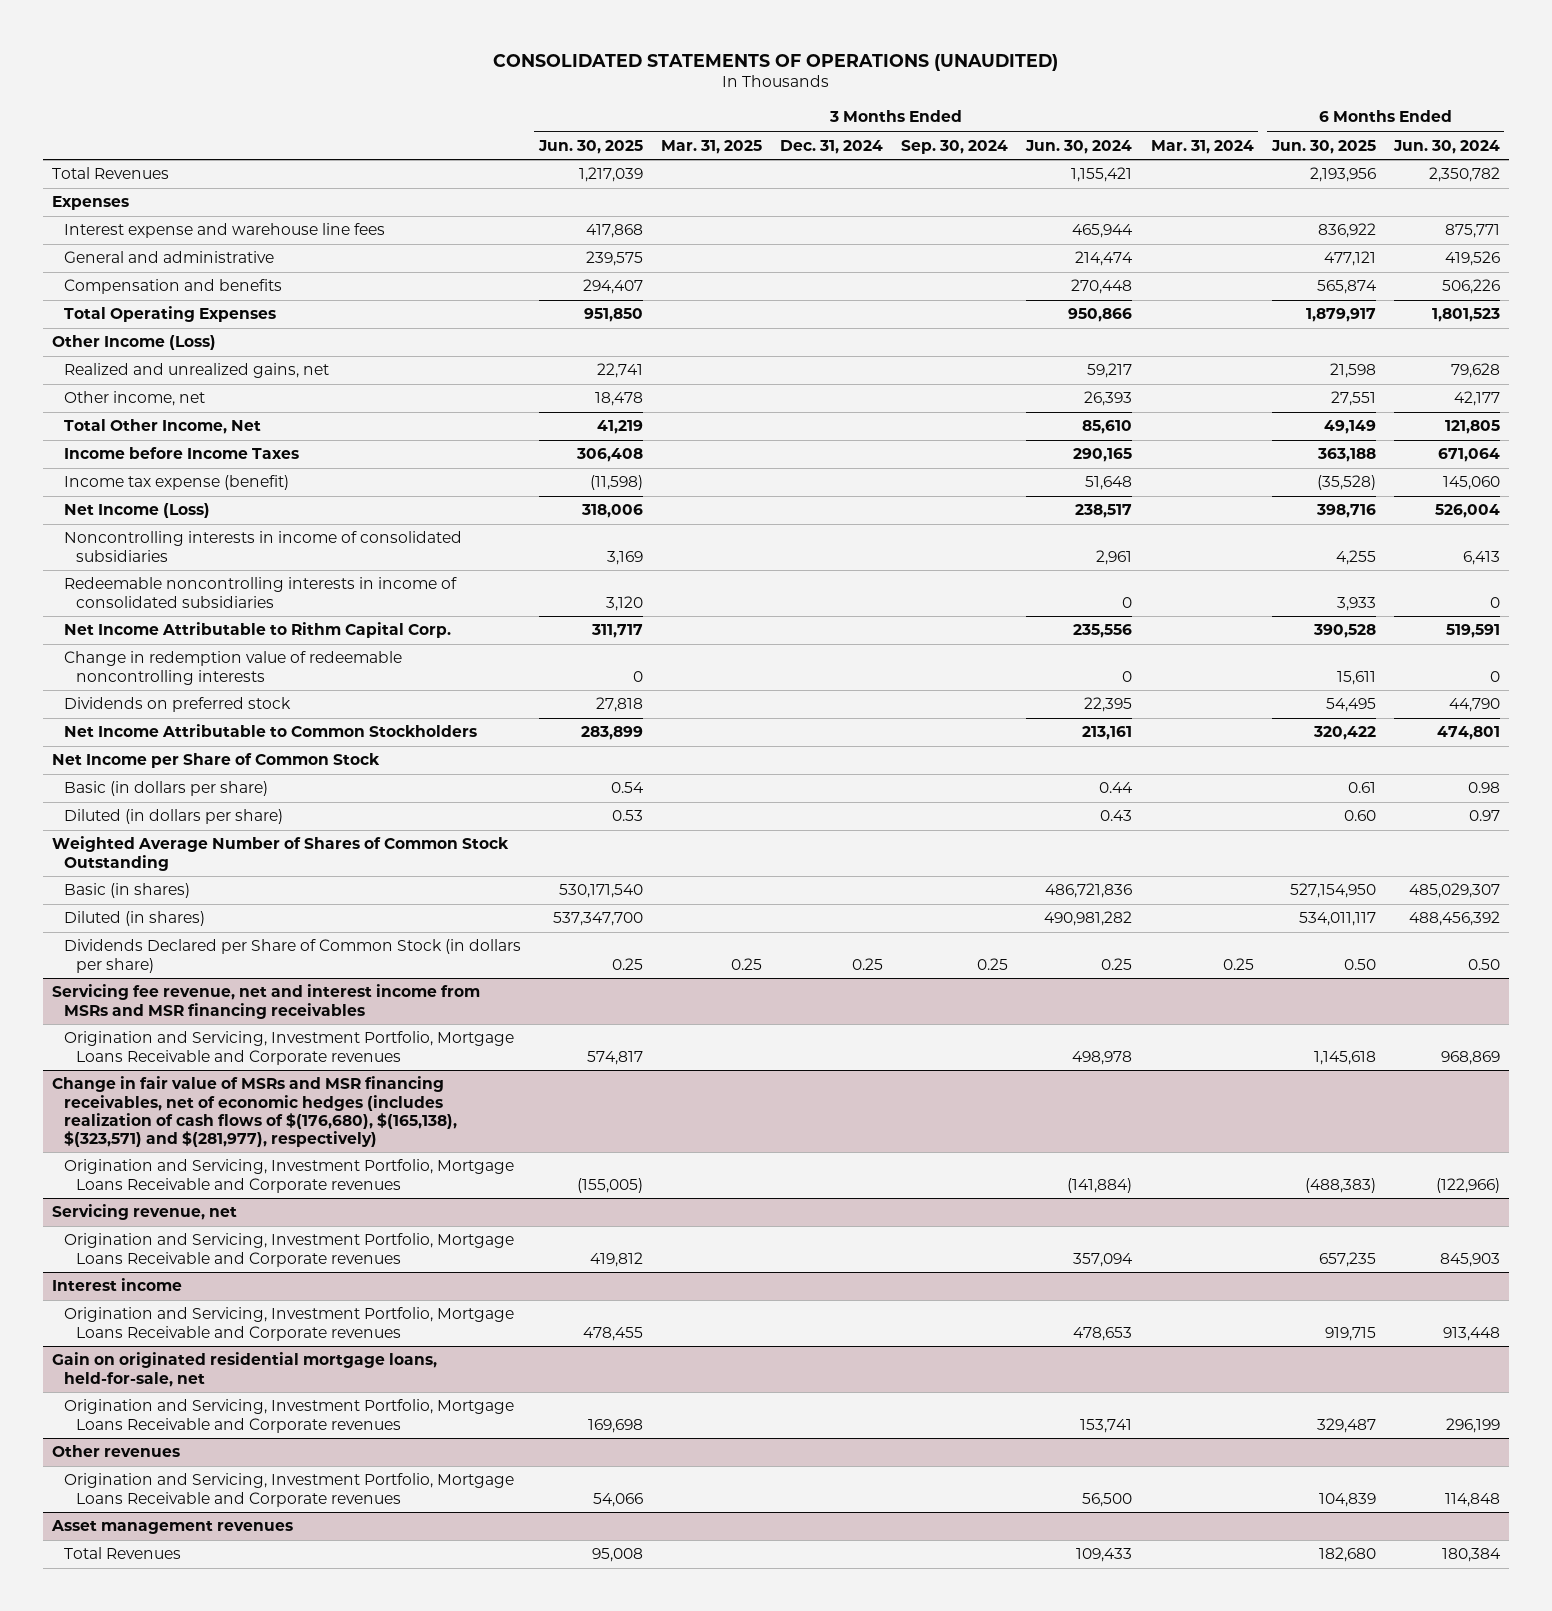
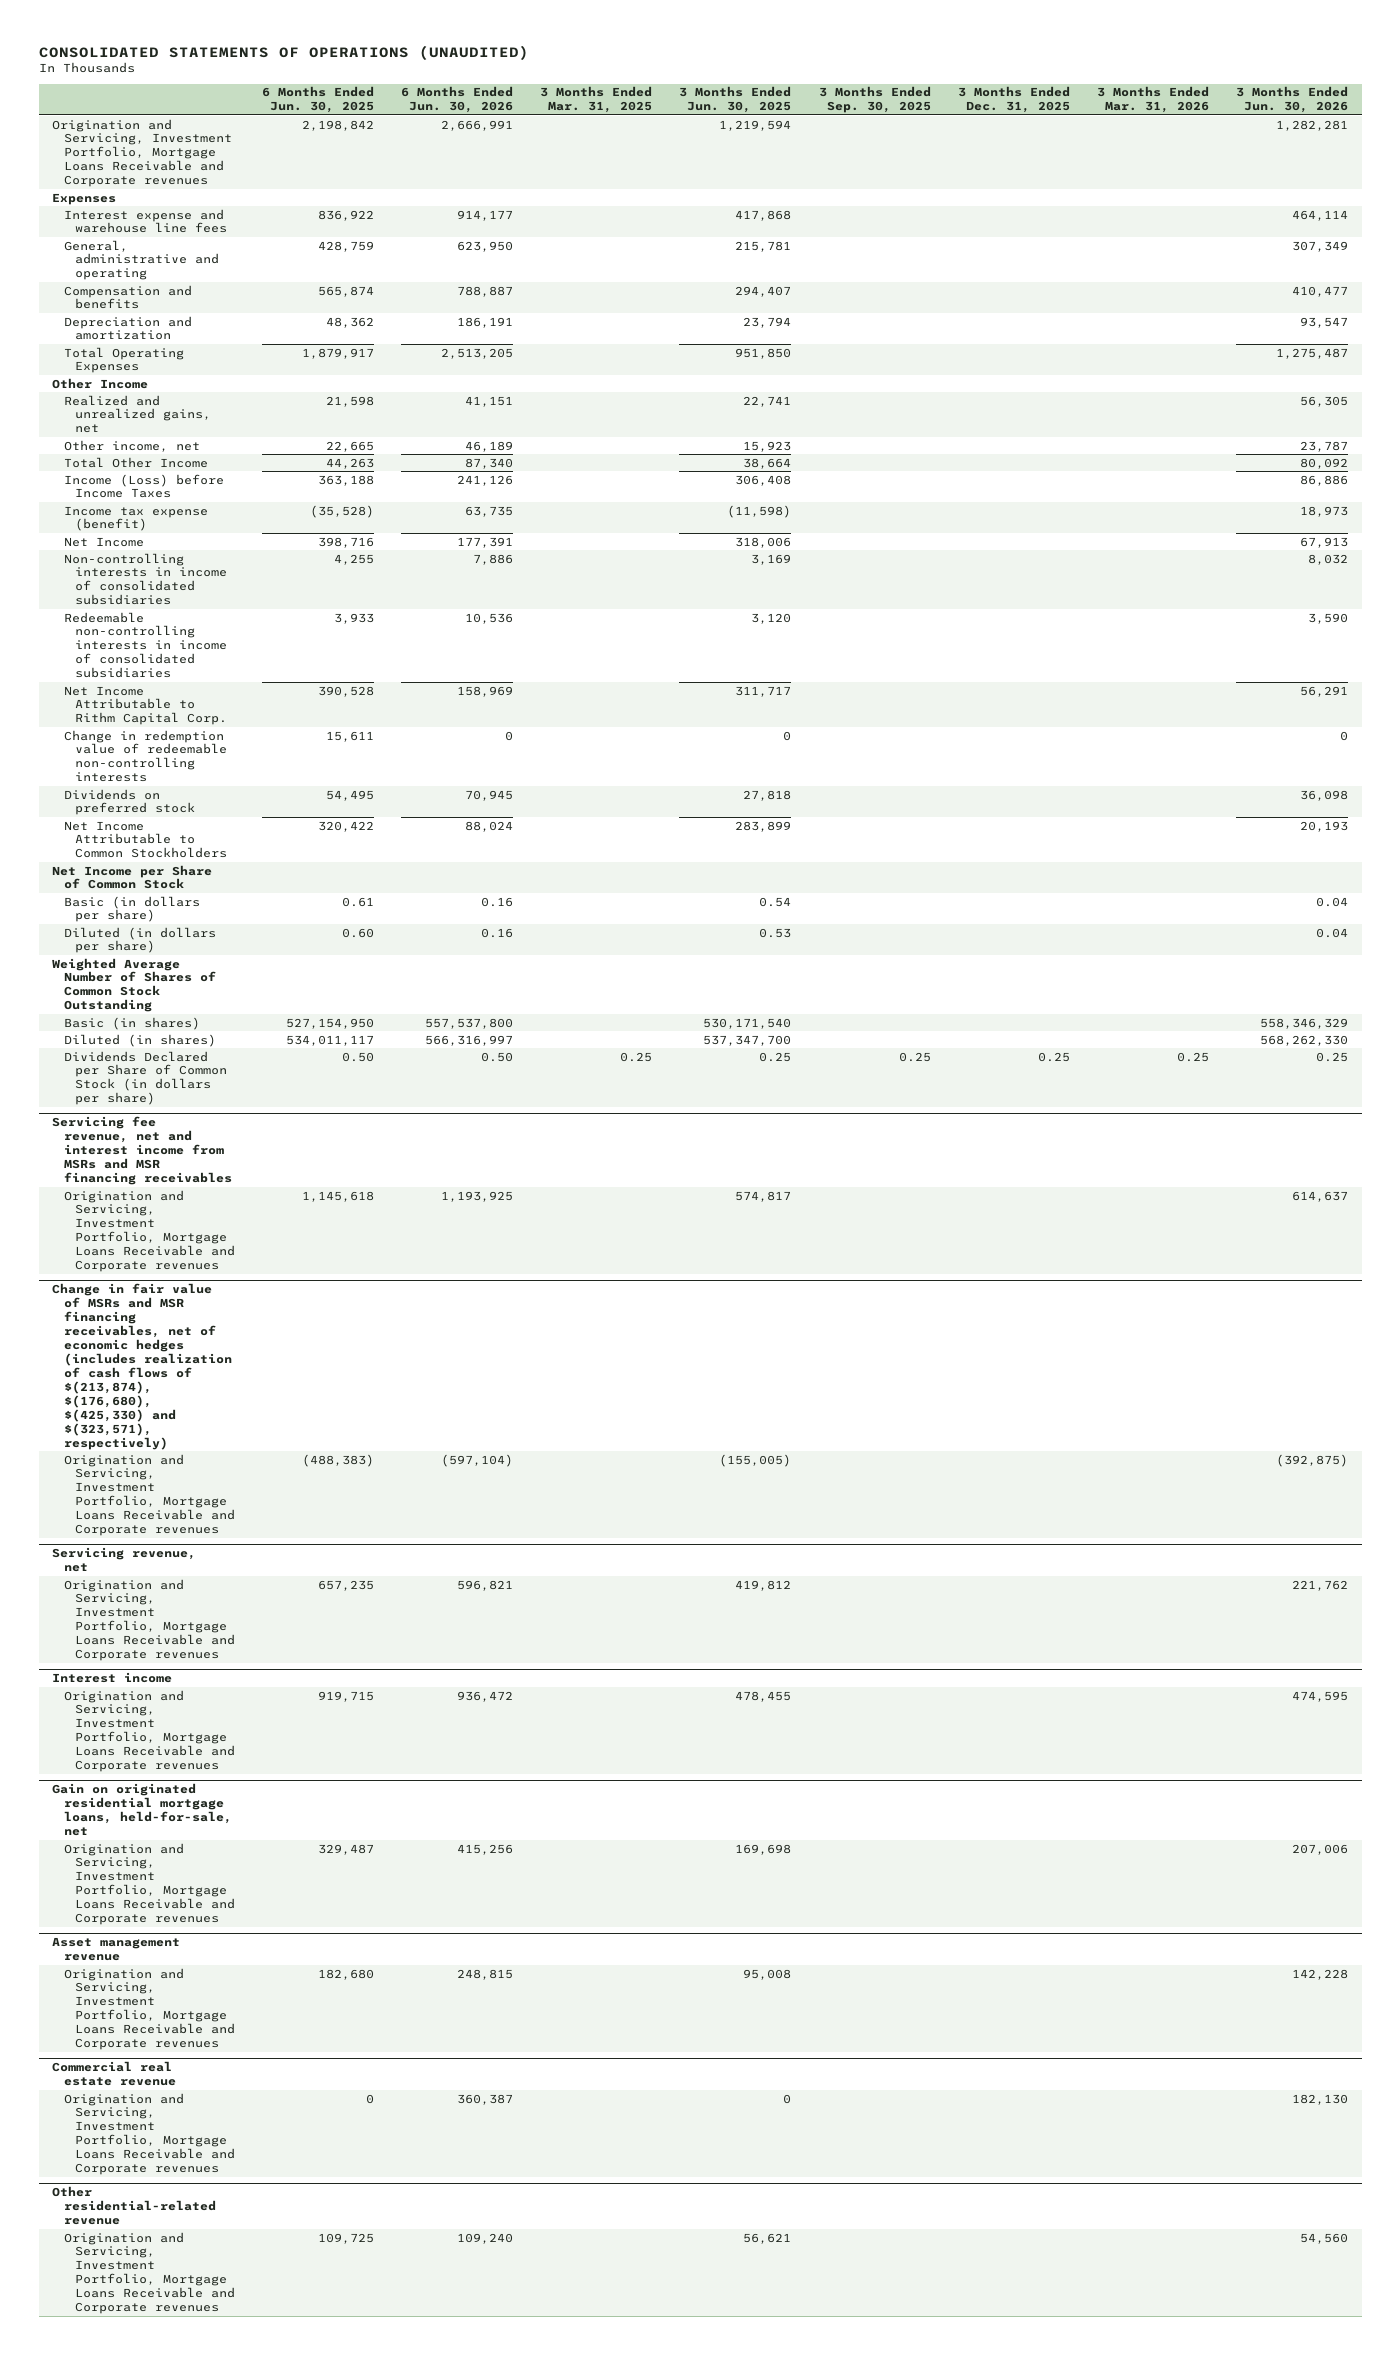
- | 3 Months Ended Jun. 30, 2025 | 3 Months Ended Mar. 31, 2025 | 3 Months Ended Dec. 31, 2024 | 3 Months Ended Sep. 30, 2024 | 3 Months Ended Jun. 30, 2024 | 3 Months Ended Mar. 31, 2024 | 6 Months Ended Jun. 30, 2025 | 6 Months Ended Jun. 30, 2024
+ | 6 Months Ended Jun. 30, 2025 | 6 Months Ended Jun. 30, 2026 | 3 Months Ended Mar. 31, 2025 | 3 Months Ended Jun. 30, 2025 | 3 Months Ended Sep. 30, 2025 | 3 Months Ended Dec. 31, 2025 | 3 Months Ended Mar. 31, 2026 | 3 Months Ended Jun. 30, 2026
- Total Revenues | 1,217,039 | | | | 1,155,421 | | 2,193,956 | 2,350,782
+ Origination and Servicing, Investment Portfolio, Mortgage Loans Receivable and Corporate revenues | 2,198,842 | 2,666,991 | | 1,219,594 | | | | 1,282,281
- General and administrative | 239,575 | | | | 214,474 | | 477,121 | 419,526
+ General, administrative and operating | 428,759 | 623,950 | | 215,781 | | | | 307,349
+ Depreciation and amortization | 48,362 | 186,191 | | 23,794 | | | | 93,547
- Other Income (Loss)
+ Other Income
- Other income, net | 18,478 | | | | 26,393 | | 27,551 | 42,177
- Total Other Income, Net | 41,219 | | | | 85,610 | | 49,149 | 121,805
- Income before Income Taxes | 306,408 | | | | 290,165 | | 363,188 | 671,064
+ Other income, net | 22,665 | 46,189 | | 15,923 | | | | 23,787
+ Total Other Income | 44,263 | 87,340 | | 38,664 | | | | 80,092
+ Income (Loss) before Income Taxes | 363,188 | 241,126 | | 306,408 | | | | 86,886
- Net Income (Loss) | 318,006 | | | | 238,517 | | 398,716 | 526,004
- Noncontrolling interests in income of consolidated subsidiaries | 3,169 | | | | 2,961 | | 4,255 | 6,413
- Redeemable noncontrolling interests in income of consolidated subsidiaries | 3,120 | | | | 0 | | 3,933 | 0
+ Net Income | 398,716 | 177,391 | | 318,006 | | | | 67,913
+ Non-controlling interests in income of consolidated subsidiaries | 4,255 | 7,886 | | 3,169 | | | | 8,032
+ Redeemable non-controlling interests in income of consolidated subsidiaries | 3,933 | 10,536 | | 3,120 | | | | 3,590
- Change in redemption value of redeemable noncontrolling interests | 0 | | | | 0 | | 15,611 | 0
+ Change in redemption value of redeemable non-controlling interests | 15,611 | 0 | | 0 | | | | 0
- Change in fair value of MSRs and MSR financing receivables, net of economic hedges (includes realization of cash flows of $(176,680), $(165,138), $(323,571) and $(281,977), respectively)
+ Change in fair value of MSRs and MSR financing receivables, net of economic hedges (includes realization of cash flows of $(213,874), $(176,680), $(425,330) and $(323,571), respectively)
- Other revenues
- Origination and Servicing, Investment Portfolio, Mortgage Loans Receivable and Corporate revenues | 54,066 | | | | 56,500 | | 104,839 | 114,848
- Asset management revenues
- Total Revenues | 95,008 | | | | 109,433 | | 182,680 | 180,384
+ Asset management revenue
+ Origination and Servicing, Investment Portfolio, Mortgage Loans Receivable and Corporate revenues | 182,680 | 248,815 | | 95,008 | | | | 142,228
+ Commercial real estate revenue
+ Origination and Servicing, Investment Portfolio, Mortgage Loans Receivable and Corporate revenues | 0 | 360,387 | | 0 | | | | 182,130
+ Other residential-related revenue
+ Origination and Servicing, Investment Portfolio, Mortgage Loans Receivable and Corporate revenues | 109,725 | 109,240 | | 56,621 | | | | 54,560

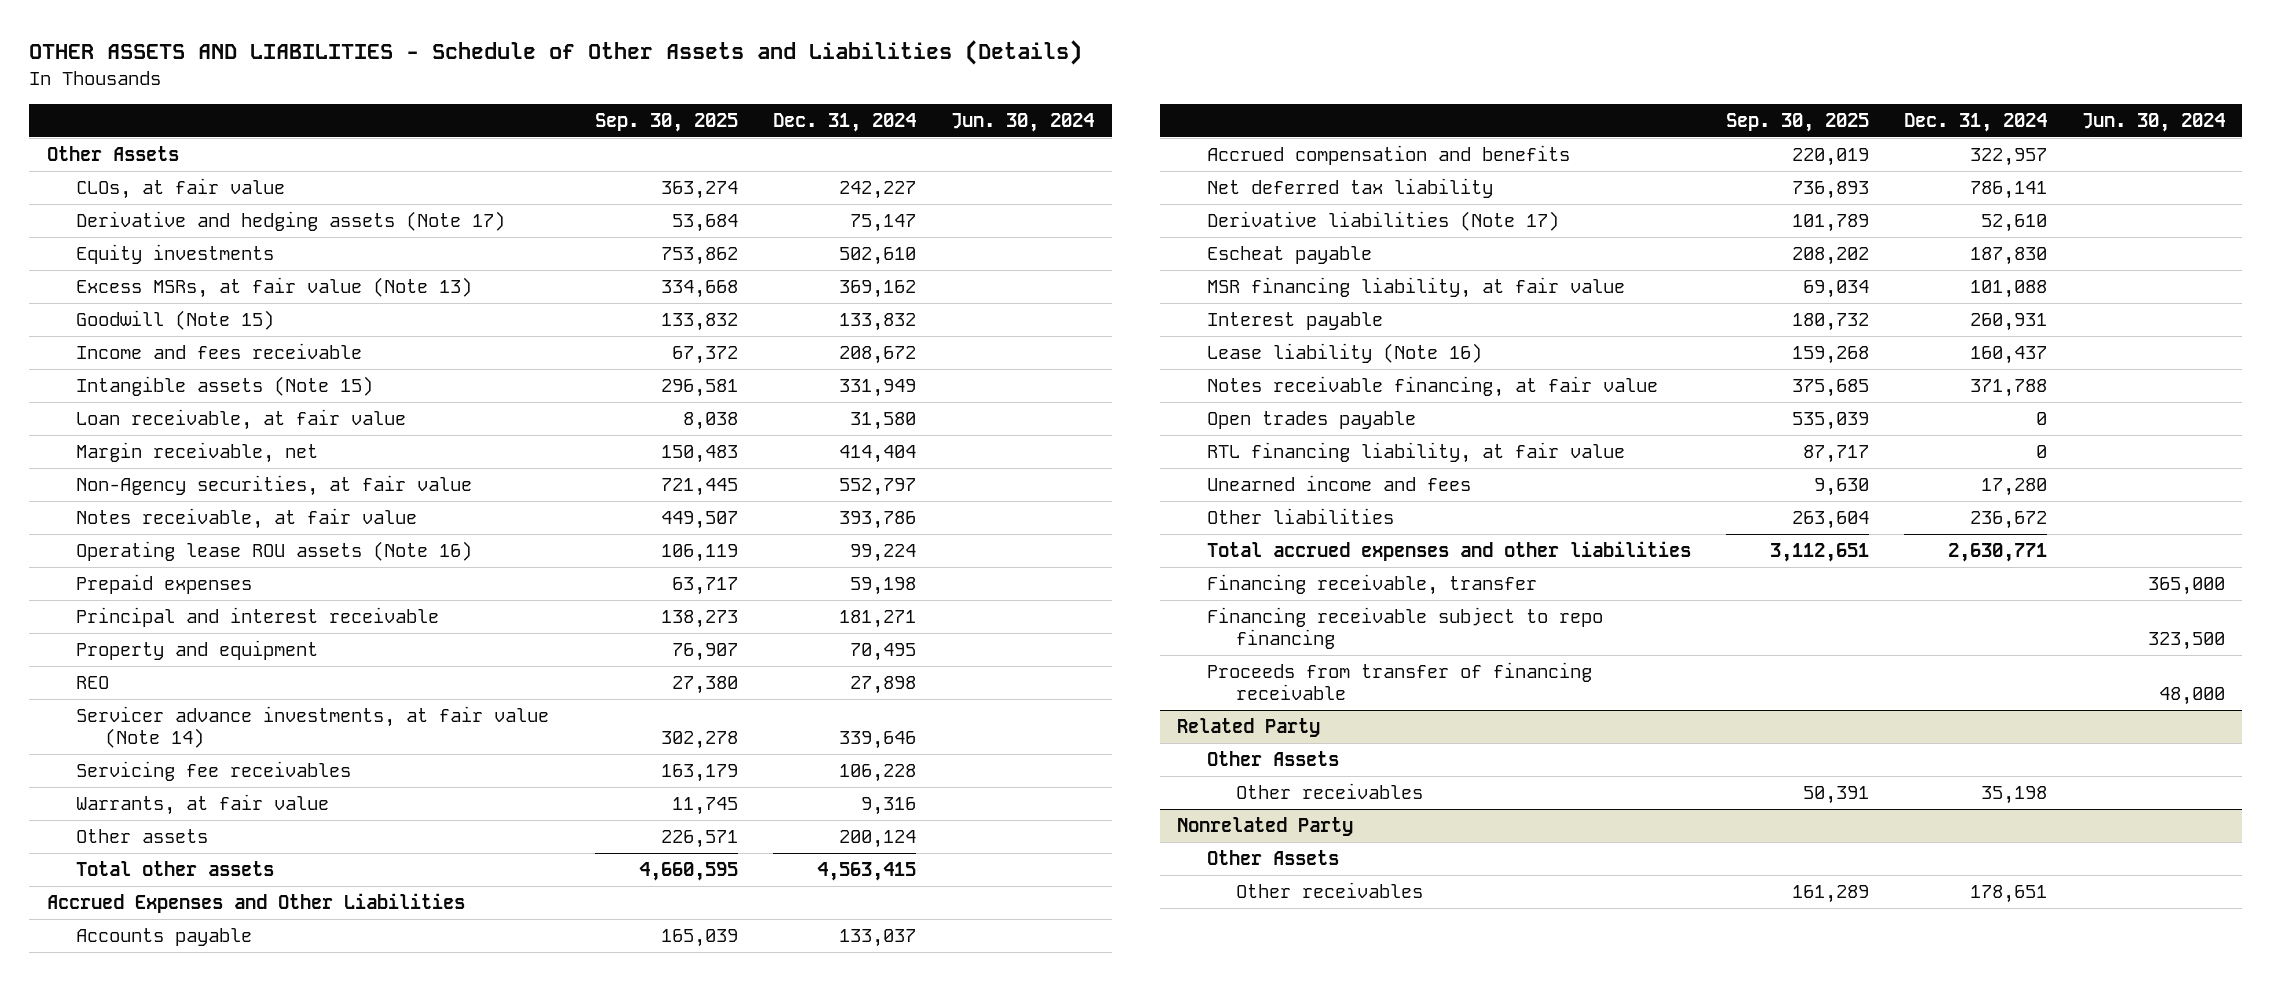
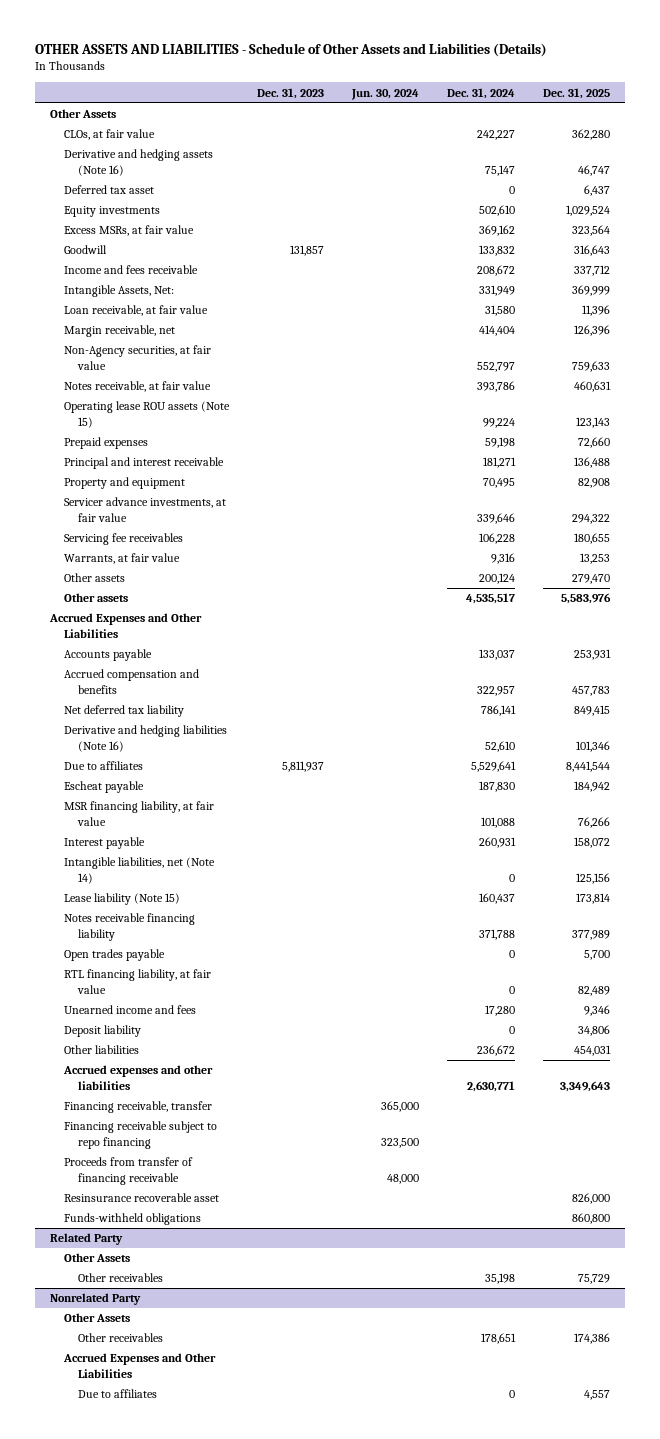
- | Sep. 30, 2025 | Dec. 31, 2024 | Jun. 30, 2024
+ | Dec. 31, 2023 | Jun. 30, 2024 | Dec. 31, 2024 | Dec. 31, 2025
- Derivative and hedging assets (Note 17) | 53,684 | 75,147 |
+ Derivative and hedging assets (Note 16) | | | 75,147 | 46,747
+ Deferred tax asset | | | 0 | 6,437
- Excess MSRs, at fair value (Note 13) | 334,668 | 369,162 |
- Goodwill (Note 15) | 133,832 | 133,832 |
+ Excess MSRs, at fair value | | | 369,162 | 323,564
+ Goodwill | 131,857 | | 133,832 | 316,643
- Intangible assets (Note 15) | 296,581 | 331,949 |
+ Intangible Assets, Net: | | | 331,949 | 369,999
- Operating lease ROU assets (Note 16) | 106,119 | 99,224 |
+ Operating lease ROU assets (Note 15) | | | 99,224 | 123,143
- REO | 27,380 | 27,898 |
- Servicer advance investments, at fair value (Note 14) | 302,278 | 339,646 |
+ Servicer advance investments, at fair value | | | 339,646 | 294,322
- Total other assets | 4,660,595 | 4,563,415 |
+ Other assets | | | 4,535,517 | 5,583,976
- Derivative liabilities (Note 17) | 101,789 | 52,610 |
+ Derivative and hedging liabilities (Note 16) | | | 52,610 | 101,346
+ Due to affiliates | 5,811,937 | | 5,529,641 | 8,441,544
- Lease liability (Note 16) | 159,268 | 160,437 |
- Notes receivable financing, at fair value | 375,685 | 371,788 |
+ Intangible liabilities, net (Note 14) | | | 0 | 125,156
+ Lease liability (Note 15) | | | 160,437 | 173,814
+ Notes receivable financing liability | | | 371,788 | 377,989
+ Deposit liability | | | 0 | 34,806
- Total accrued expenses and other liabilities | 3,112,651 | 2,630,771 |
+ Accrued expenses and other liabilities | | | 2,630,771 | 3,349,643
+ Resinsurance recoverable asset | | | | 826,000
+ Funds-withheld obligations | | | | 860,800
@ Nonrelated Party
+ Accrued Expenses and Other Liabilities
+ Due to affiliates | | | 0 | 4,557

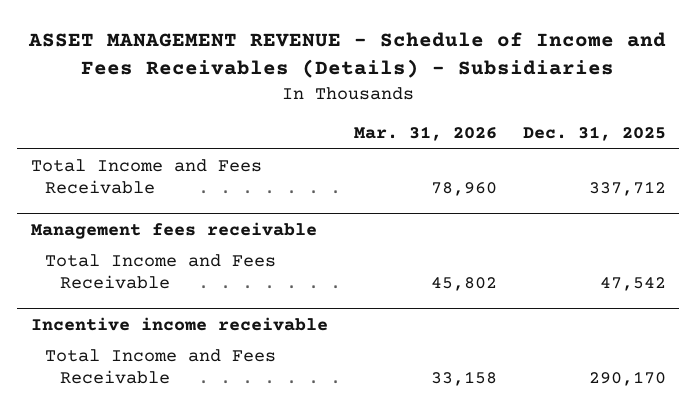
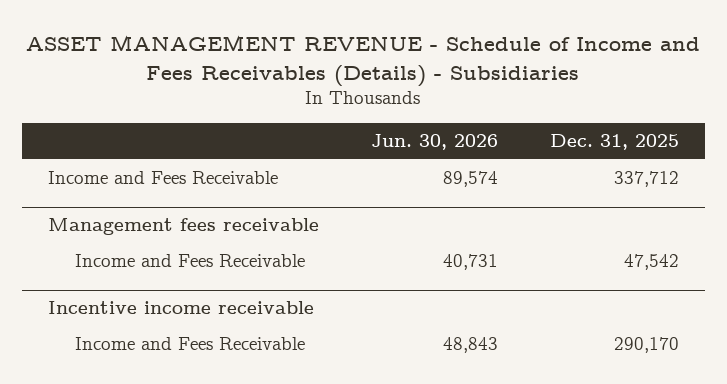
- | Mar. 31, 2026 | Dec. 31, 2025
+ | Jun. 30, 2026 | Dec. 31, 2025
- Total Income and Fees Receivable | 78,960 | 337,712
+ Income and Fees Receivable | 89,574 | 337,712
@ Management fees receivable
- Total Income and Fees Receivable | 45,802 | 47,542
+ Income and Fees Receivable | 40,731 | 47,542
@ Incentive income receivable
- Total Income and Fees Receivable | 33,158 | 290,170
+ Income and Fees Receivable | 48,843 | 290,170

